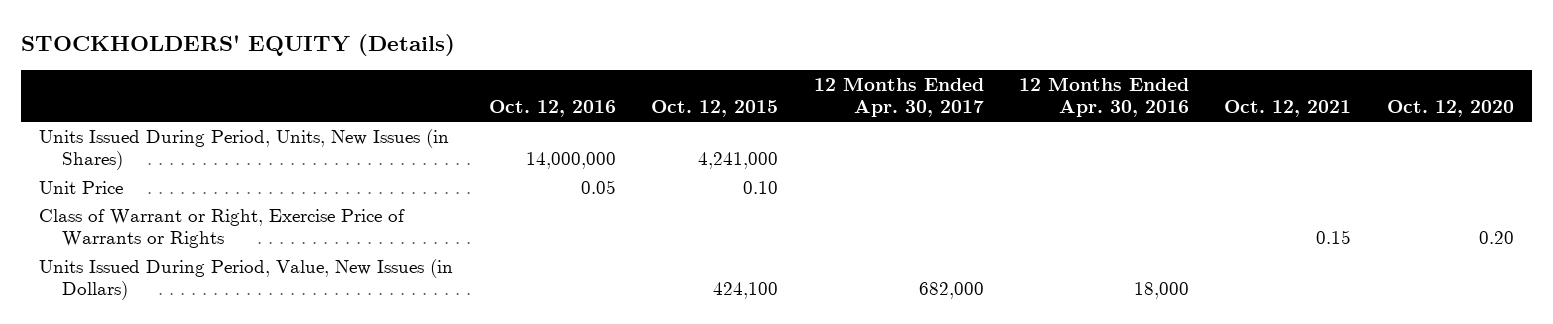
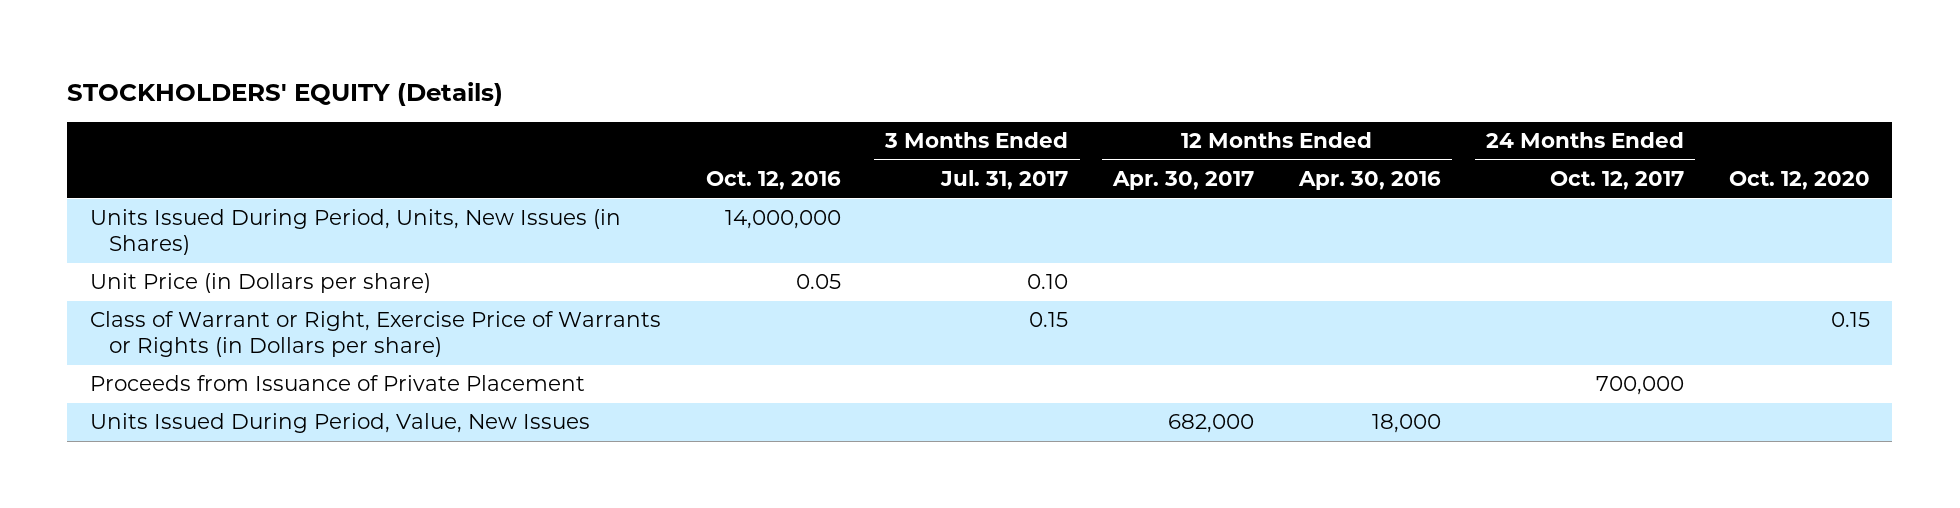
- | Oct. 12, 2016 | Oct. 12, 2015 | 12 Months Ended Apr. 30, 2017 | 12 Months Ended Apr. 30, 2016 | Oct. 12, 2021 | Oct. 12, 2020
+ | Oct. 12, 2016 | 3 Months Ended Jul. 31, 2017 | 12 Months Ended Apr. 30, 2017 | 12 Months Ended Apr. 30, 2016 | 24 Months Ended Oct. 12, 2017 | Oct. 12, 2020
- Unit Price | 0.05 | 0.10 | | | |
- Class of Warrant or Right, Exercise Price of Warrants or Rights | | | | | 0.15 | 0.20
- Units Issued During Period, Value, New Issues (in Dollars) | | 424,100 | 682,000 | 18,000 | |
+ Unit Price (in Dollars per share) | 0.05 | 0.10 | | | |
+ Class of Warrant or Right, Exercise Price of Warrants or Rights (in Dollars per share) | | 0.15 | | | | 0.15
+ Proceeds from Issuance of Private Placement | | | | | 700,000 |
+ Units Issued During Period, Value, New Issues | | | 682,000 | 18,000 | |

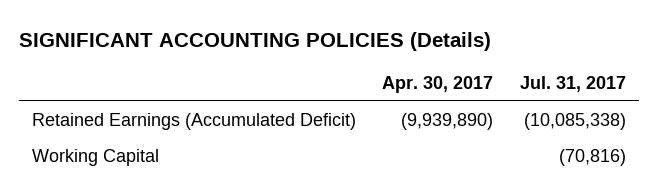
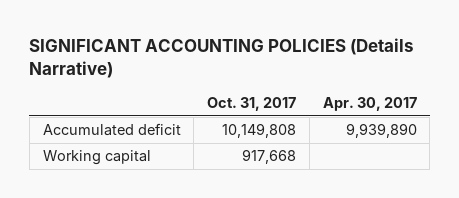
- SIGNIFICANT ACCOUNTING POLICIES (Details)
+ SIGNIFICANT ACCOUNTING POLICIES (Details Narrative)
- | Apr. 30, 2017 | Jul. 31, 2017
+ | Oct. 31, 2017 | Apr. 30, 2017
- Retained Earnings (Accumulated Deficit) | (9,939,890) | (10,085,338)
- Working Capital | | (70,816)
+ Accumulated deficit | 10,149,808 | 9,939,890
+ Working capital | 917,668 |

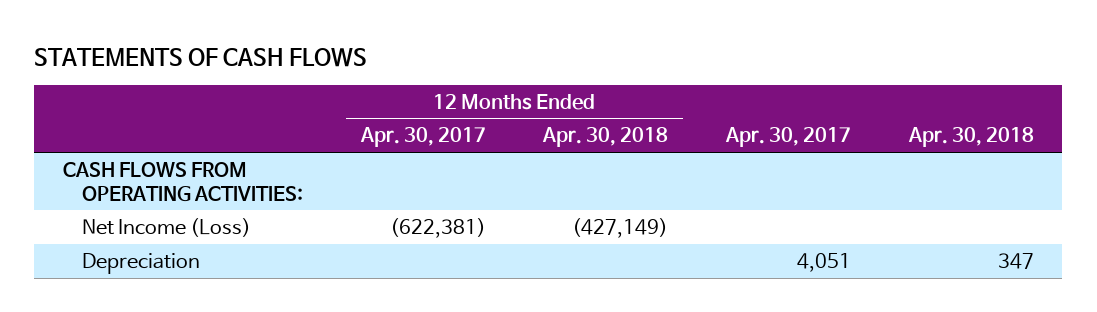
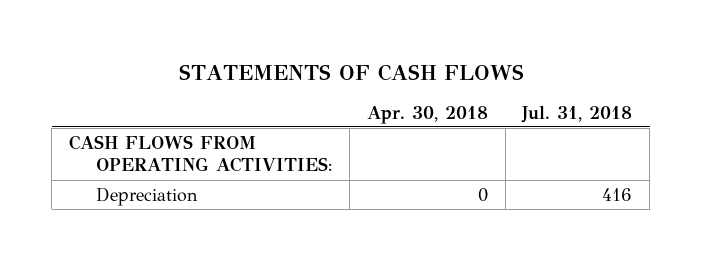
- | 12 Months Ended Apr. 30, 2017 | 12 Months Ended Apr. 30, 2018 | Apr. 30, 2017 | Apr. 30, 2018
+ | Apr. 30, 2018 | Jul. 31, 2018
- Net Income (Loss) | (622,381) | (427,149) | |
- Depreciation | | | 4,051 | 347
+ Depreciation | 0 | 416

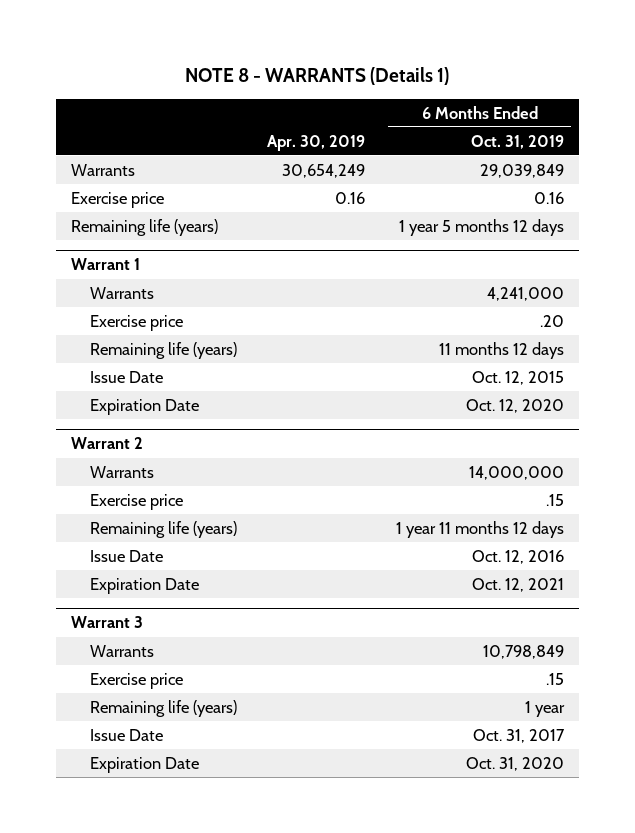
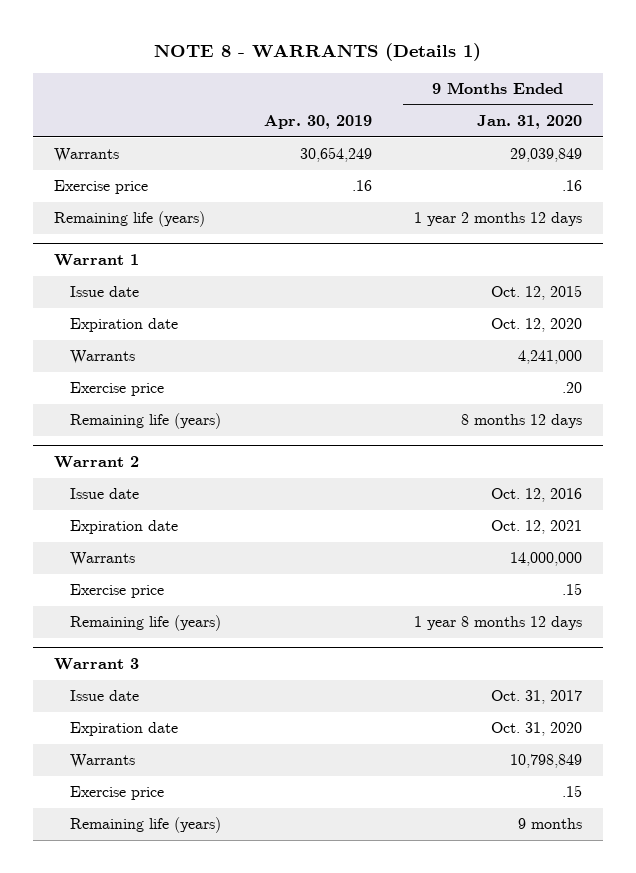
- | Apr. 30, 2019 | 6 Months Ended Oct. 31, 2019
+ | Apr. 30, 2019 | 9 Months Ended Jan. 31, 2020
- Exercise price | 0.16 | 0.16
+ Exercise price | .16 | .16
@ Warrant 1
+ Issue date | | Oct. 12, 2015
+ Expiration date | | Oct. 12, 2020
- Issue Date | | Oct. 12, 2015
- Expiration Date | | Oct. 12, 2020
@ Warrant 2
+ Issue date | | Oct. 12, 2016
+ Expiration date | | Oct. 12, 2021
- Issue Date | | Oct. 12, 2016
- Expiration Date | | Oct. 12, 2021
@ Warrant 3
+ Issue date | | Oct. 31, 2017
+ Expiration date | | Oct. 31, 2020
- Issue Date | | Oct. 31, 2017
- Expiration Date | | Oct. 31, 2020

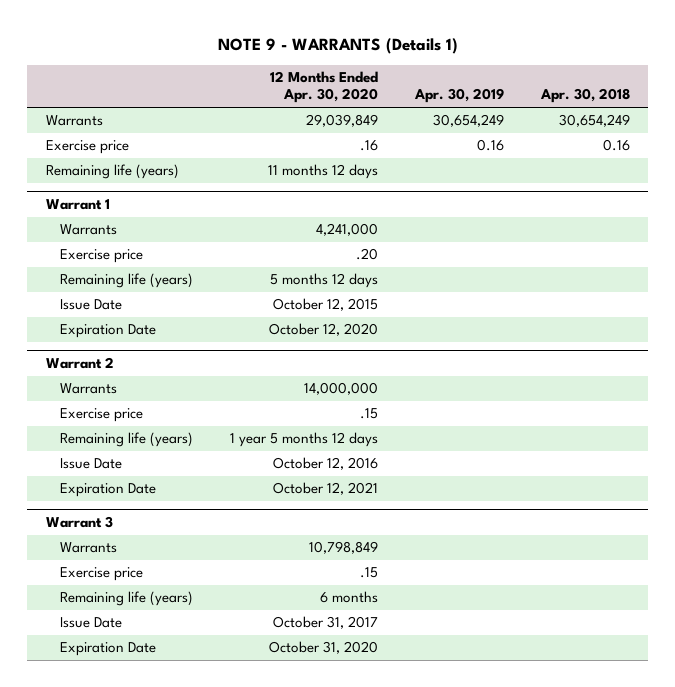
- NOTE 8 - WARRANTS (Details 1)
+ NOTE 9 - WARRANTS (Details 1)
- | Apr. 30, 2019 | 9 Months Ended Jan. 31, 2020
+ | 12 Months Ended Apr. 30, 2020 | Apr. 30, 2019 | Apr. 30, 2018
- Exercise price | .16 | .16
+ Exercise price | .16 | 0.16 | 0.16
@ Warrant 1
- Issue date | | Oct. 12, 2015
- Expiration date | | Oct. 12, 2020
+ Issue Date | October 12, 2015 | |
+ Expiration Date | October 12, 2020 | |
@ Warrant 2
- Issue date | | Oct. 12, 2016
- Expiration date | | Oct. 12, 2021
+ Issue Date | October 12, 2016 | |
+ Expiration Date | October 12, 2021 | |
@ Warrant 3
- Issue date | | Oct. 31, 2017
- Expiration date | | Oct. 31, 2020
+ Issue Date | October 31, 2017 | |
+ Expiration Date | October 31, 2020 | |

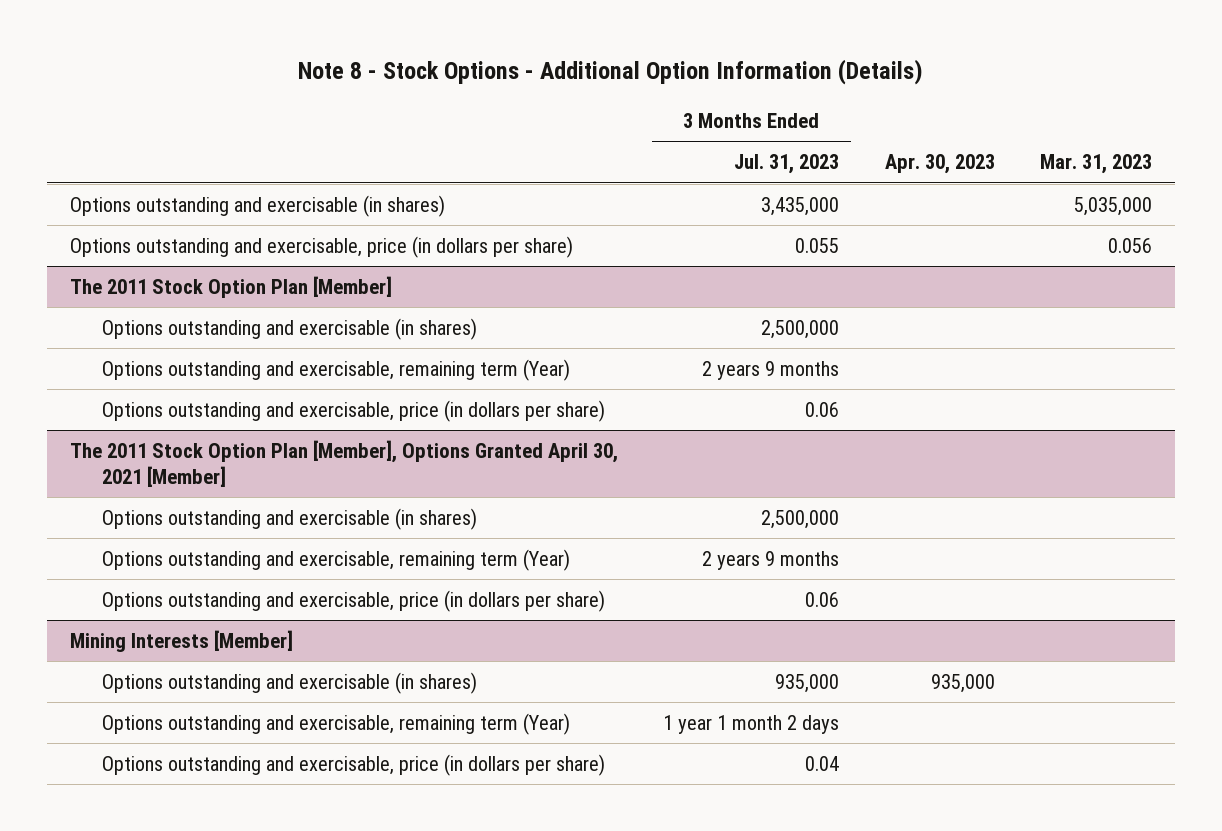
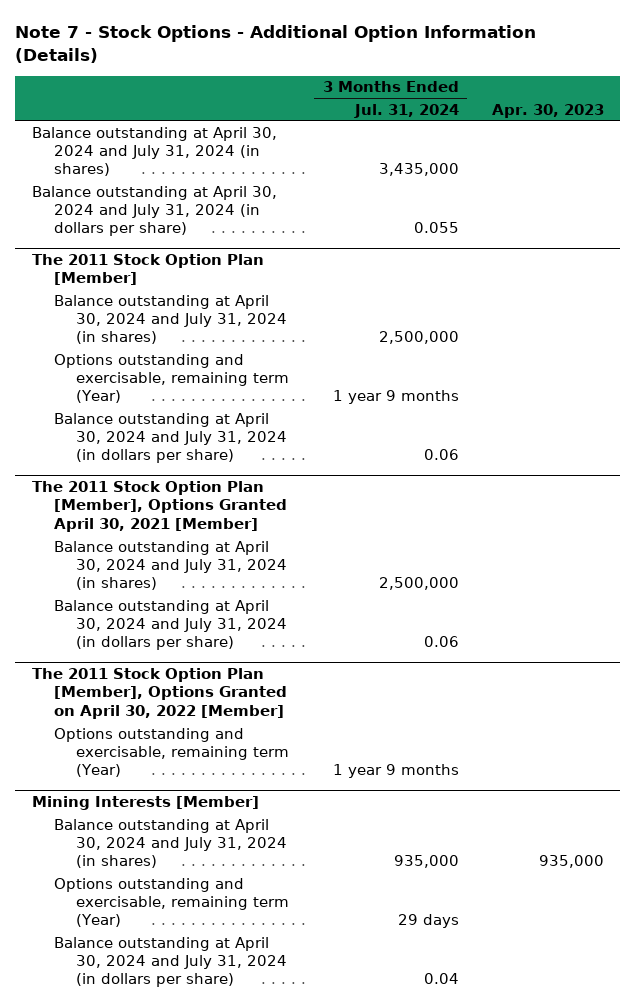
- Note 8 - Stock Options - Additional Option Information (Details)
+ Note 7 - Stock Options - Additional Option Information (Details)
- | 3 Months Ended Jul. 31, 2023 | Apr. 30, 2023 | Mar. 31, 2023
+ | 3 Months Ended Jul. 31, 2024 | Apr. 30, 2023
- Options outstanding and exercisable (in shares) | 3,435,000 | | 5,035,000
- Options outstanding and exercisable, price (in dollars per share) | 0.055 | | 0.056
+ Balance outstanding at April 30, 2024 and July 31, 2024 (in shares) | 3,435,000 |
+ Balance outstanding at April 30, 2024 and July 31, 2024 (in dollars per share) | 0.055 |
@ The 2011 Stock Option Plan [Member]
- Options outstanding and exercisable (in shares) | 2,500,000 | |
+ Balance outstanding at April 30, 2024 and July 31, 2024 (in shares) | 2,500,000 |
- Options outstanding and exercisable, price (in dollars per share) | 0.06 | |
+ Balance outstanding at April 30, 2024 and July 31, 2024 (in dollars per share) | 0.06 |
@ The 2011 Stock Option Plan [Member], Options Granted April 30, 2021 [Member]
- Options outstanding and exercisable (in shares) | 2,500,000 | |
- Options outstanding and exercisable, remaining term (Year) | 2 years 9 months | |
- Options outstanding and exercisable, price (in dollars per share) | 0.06 | |
+ Balance outstanding at April 30, 2024 and July 31, 2024 (in shares) | 2,500,000 |
+ Balance outstanding at April 30, 2024 and July 31, 2024 (in dollars per share) | 0.06 |
+ The 2011 Stock Option Plan [Member], Options Granted on April 30, 2022 [Member]
+ Options outstanding and exercisable, remaining term (Year) | 1 year 9 months |
@ Mining Interests [Member]
- Options outstanding and exercisable (in shares) | 935,000 | 935,000 |
+ Balance outstanding at April 30, 2024 and July 31, 2024 (in shares) | 935,000 | 935,000
- Options outstanding and exercisable, price (in dollars per share) | 0.04 | |
+ Balance outstanding at April 30, 2024 and July 31, 2024 (in dollars per share) | 0.04 |

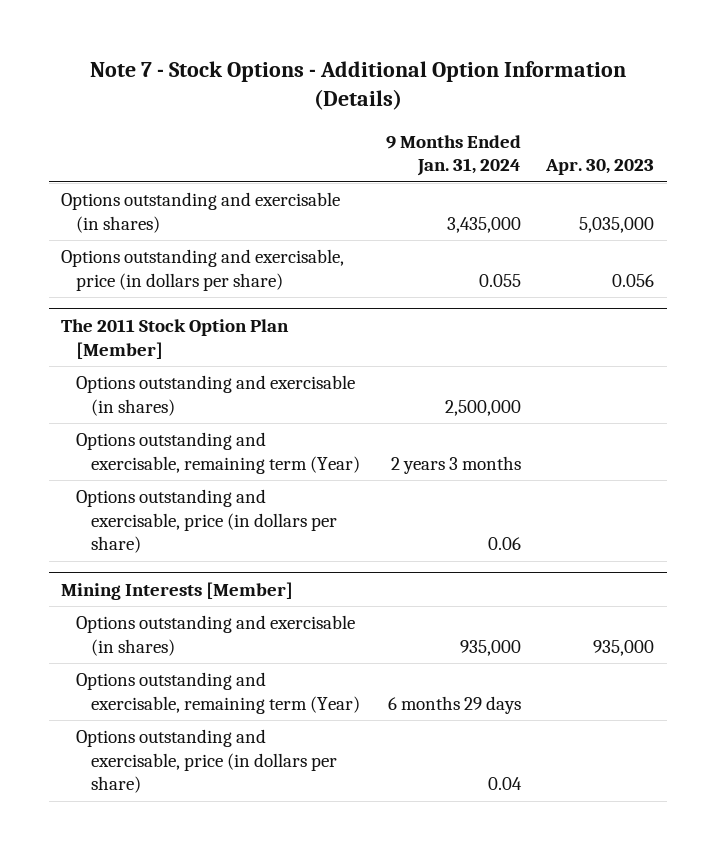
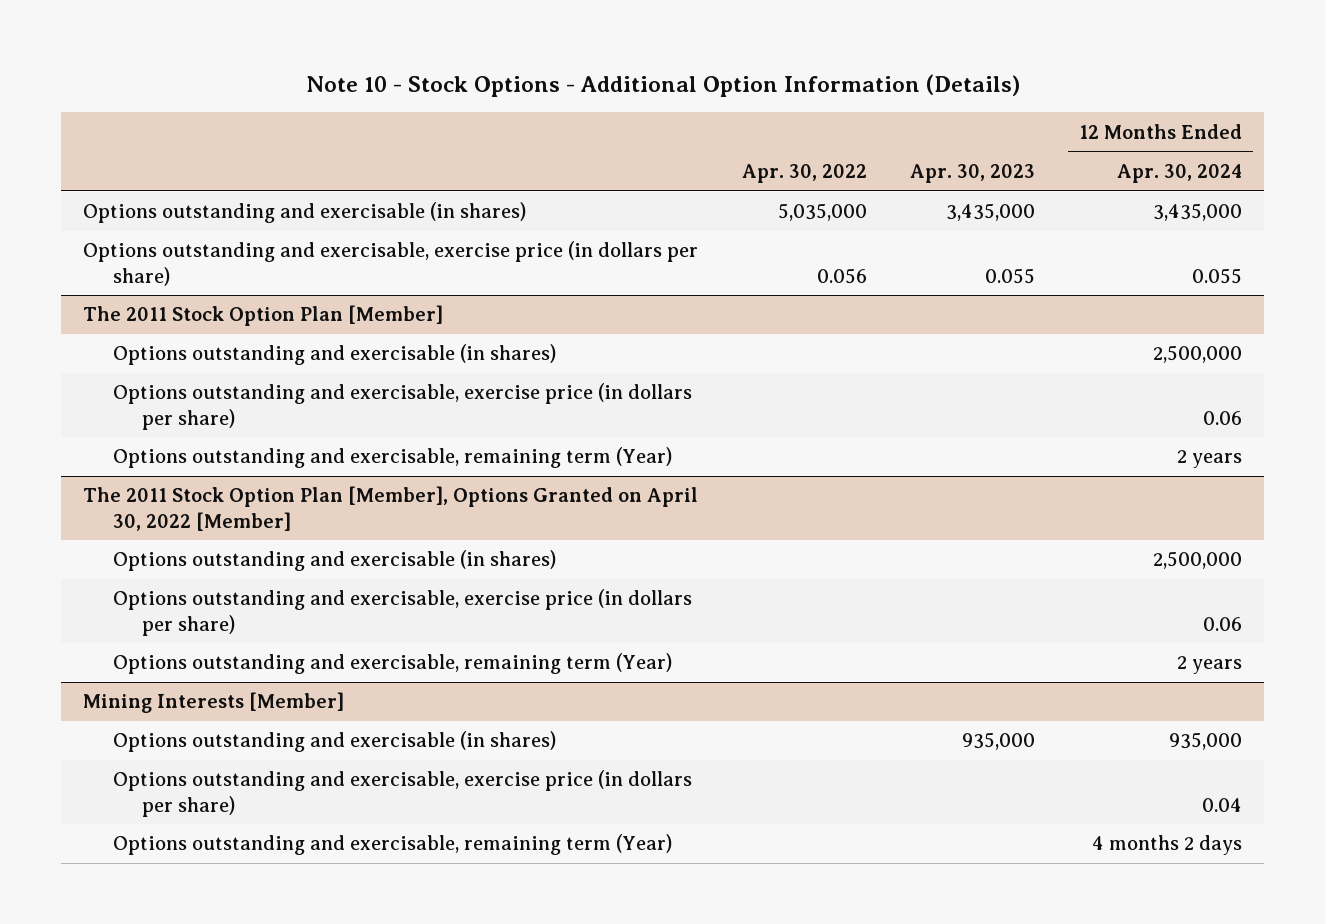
- Note 7 - Stock Options - Additional Option Information (Details)
+ Note 10 - Stock Options - Additional Option Information (Details)
- | 9 Months Ended Jan. 31, 2024 | Apr. 30, 2023
+ | Apr. 30, 2022 | Apr. 30, 2023 | 12 Months Ended Apr. 30, 2024
- Options outstanding and exercisable (in shares) | 3,435,000 | 5,035,000
- Options outstanding and exercisable, price (in dollars per share) | 0.055 | 0.056
+ Options outstanding and exercisable (in shares) | 5,035,000 | 3,435,000 | 3,435,000
+ Options outstanding and exercisable, exercise price (in dollars per share) | 0.056 | 0.055 | 0.055
@ The 2011 Stock Option Plan [Member]
+ Options outstanding and exercisable, exercise price (in dollars per share) | | | 0.06
- Options outstanding and exercisable, price (in dollars per share) | 0.06 |
+ The 2011 Stock Option Plan [Member], Options Granted on April 30, 2022 [Member]
+ Options outstanding and exercisable (in shares) | | | 2,500,000
+ Options outstanding and exercisable, exercise price (in dollars per share) | | | 0.06
+ Options outstanding and exercisable, remaining term (Year) | | | 2 years
@ Mining Interests [Member]
+ Options outstanding and exercisable, exercise price (in dollars per share) | | | 0.04
- Options outstanding and exercisable, price (in dollars per share) | 0.04 |

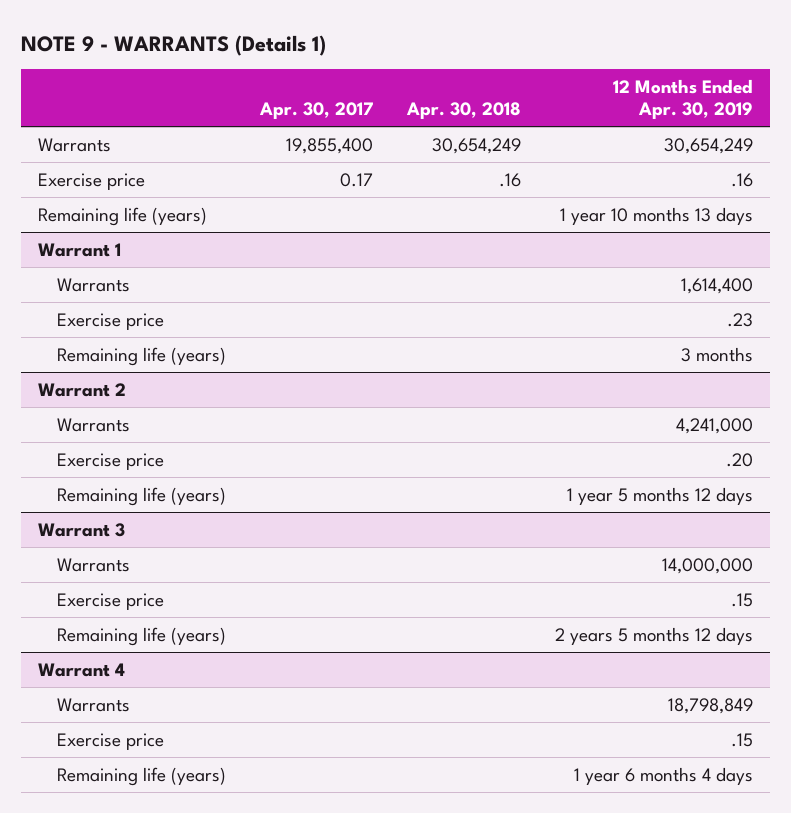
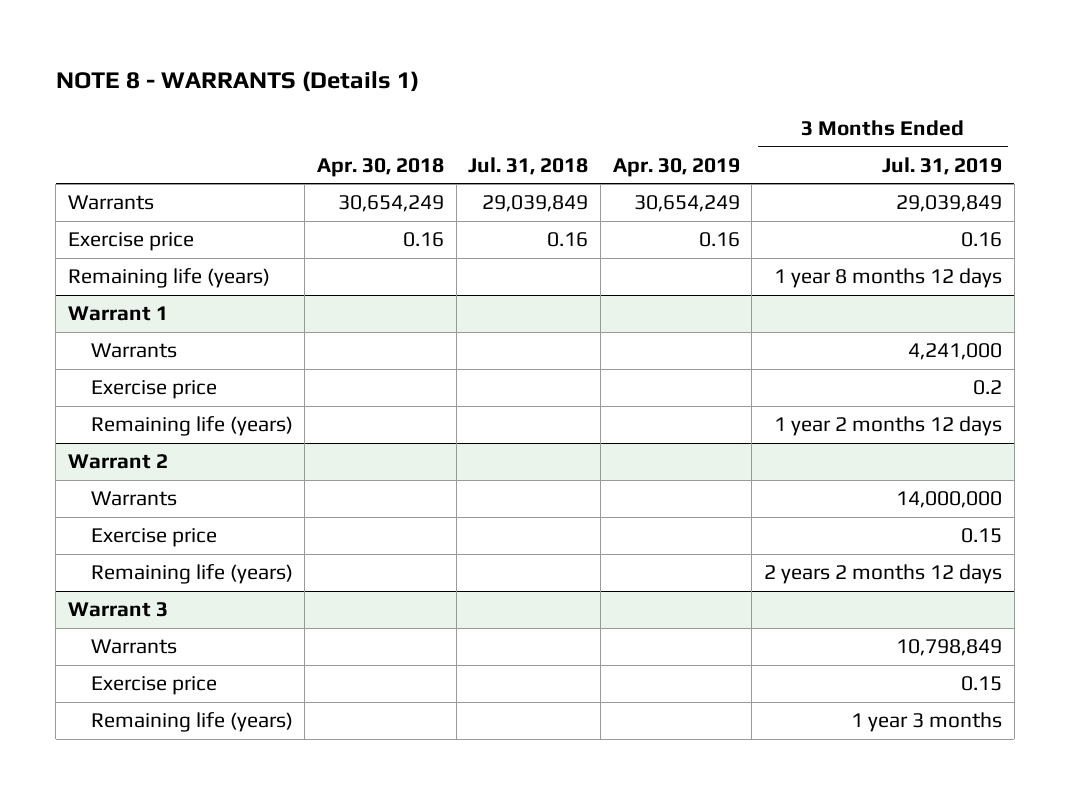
- NOTE 9 - WARRANTS (Details 1)
+ NOTE 8 - WARRANTS (Details 1)
- | Apr. 30, 2017 | Apr. 30, 2018 | 12 Months Ended Apr. 30, 2019
+ | Apr. 30, 2018 | Jul. 31, 2018 | Apr. 30, 2019 | 3 Months Ended Jul. 31, 2019
- Exercise price | 0.17 | .16 | .16
+ Exercise price | 0.16 | 0.16 | 0.16 | 0.16
- Warrant 4
- Warrants | | | 18,798,849
- Exercise price | | | .15
- Remaining life (years) | | | 1 year 6 months 4 days

